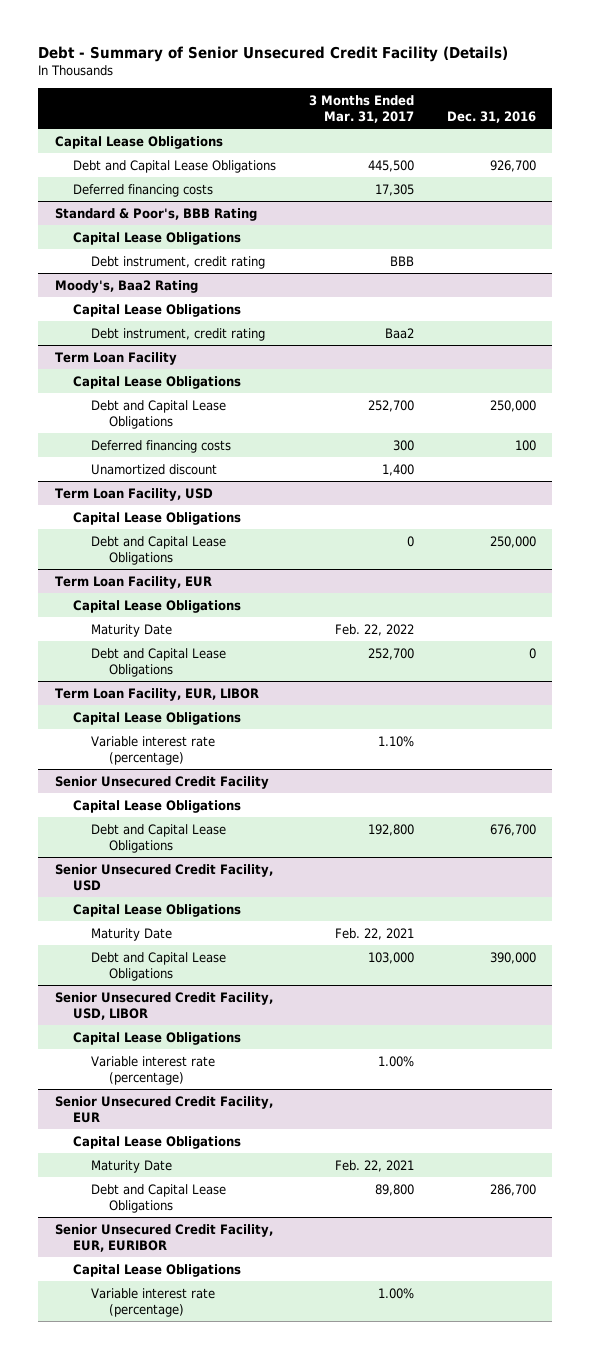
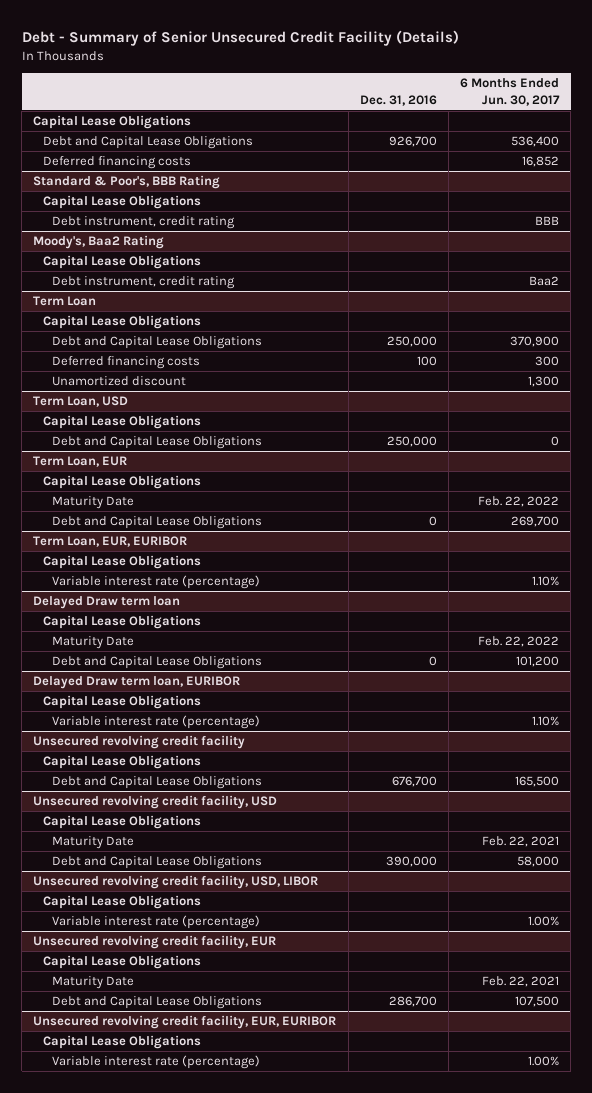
- | 3 Months Ended Mar. 31, 2017 | Dec. 31, 2016
+ | Dec. 31, 2016 | 6 Months Ended Jun. 30, 2017
- Term Loan Facility
+ Term Loan
- Term Loan Facility, USD
+ Term Loan, USD
- Term Loan Facility, EUR
+ Term Loan, EUR
- Term Loan Facility, EUR, LIBOR
+ Term Loan, EUR, EURIBOR
- Senior Unsecured Credit Facility
+ Delayed Draw term loan
+ Capital Lease Obligations
+ Maturity Date | | Feb. 22, 2022
+ Debt and Capital Lease Obligations | 0 | 101,200
+ Delayed Draw term loan, EURIBOR
+ Capital Lease Obligations
+ Variable interest rate (percentage) | | 1.10%
+ Unsecured revolving credit facility
- Senior Unsecured Credit Facility, USD
+ Unsecured revolving credit facility, USD
- Senior Unsecured Credit Facility, USD, LIBOR
+ Unsecured revolving credit facility, USD, LIBOR
- Senior Unsecured Credit Facility, EUR
+ Unsecured revolving credit facility, EUR
- Senior Unsecured Credit Facility, EUR, EURIBOR
+ Unsecured revolving credit facility, EUR, EURIBOR

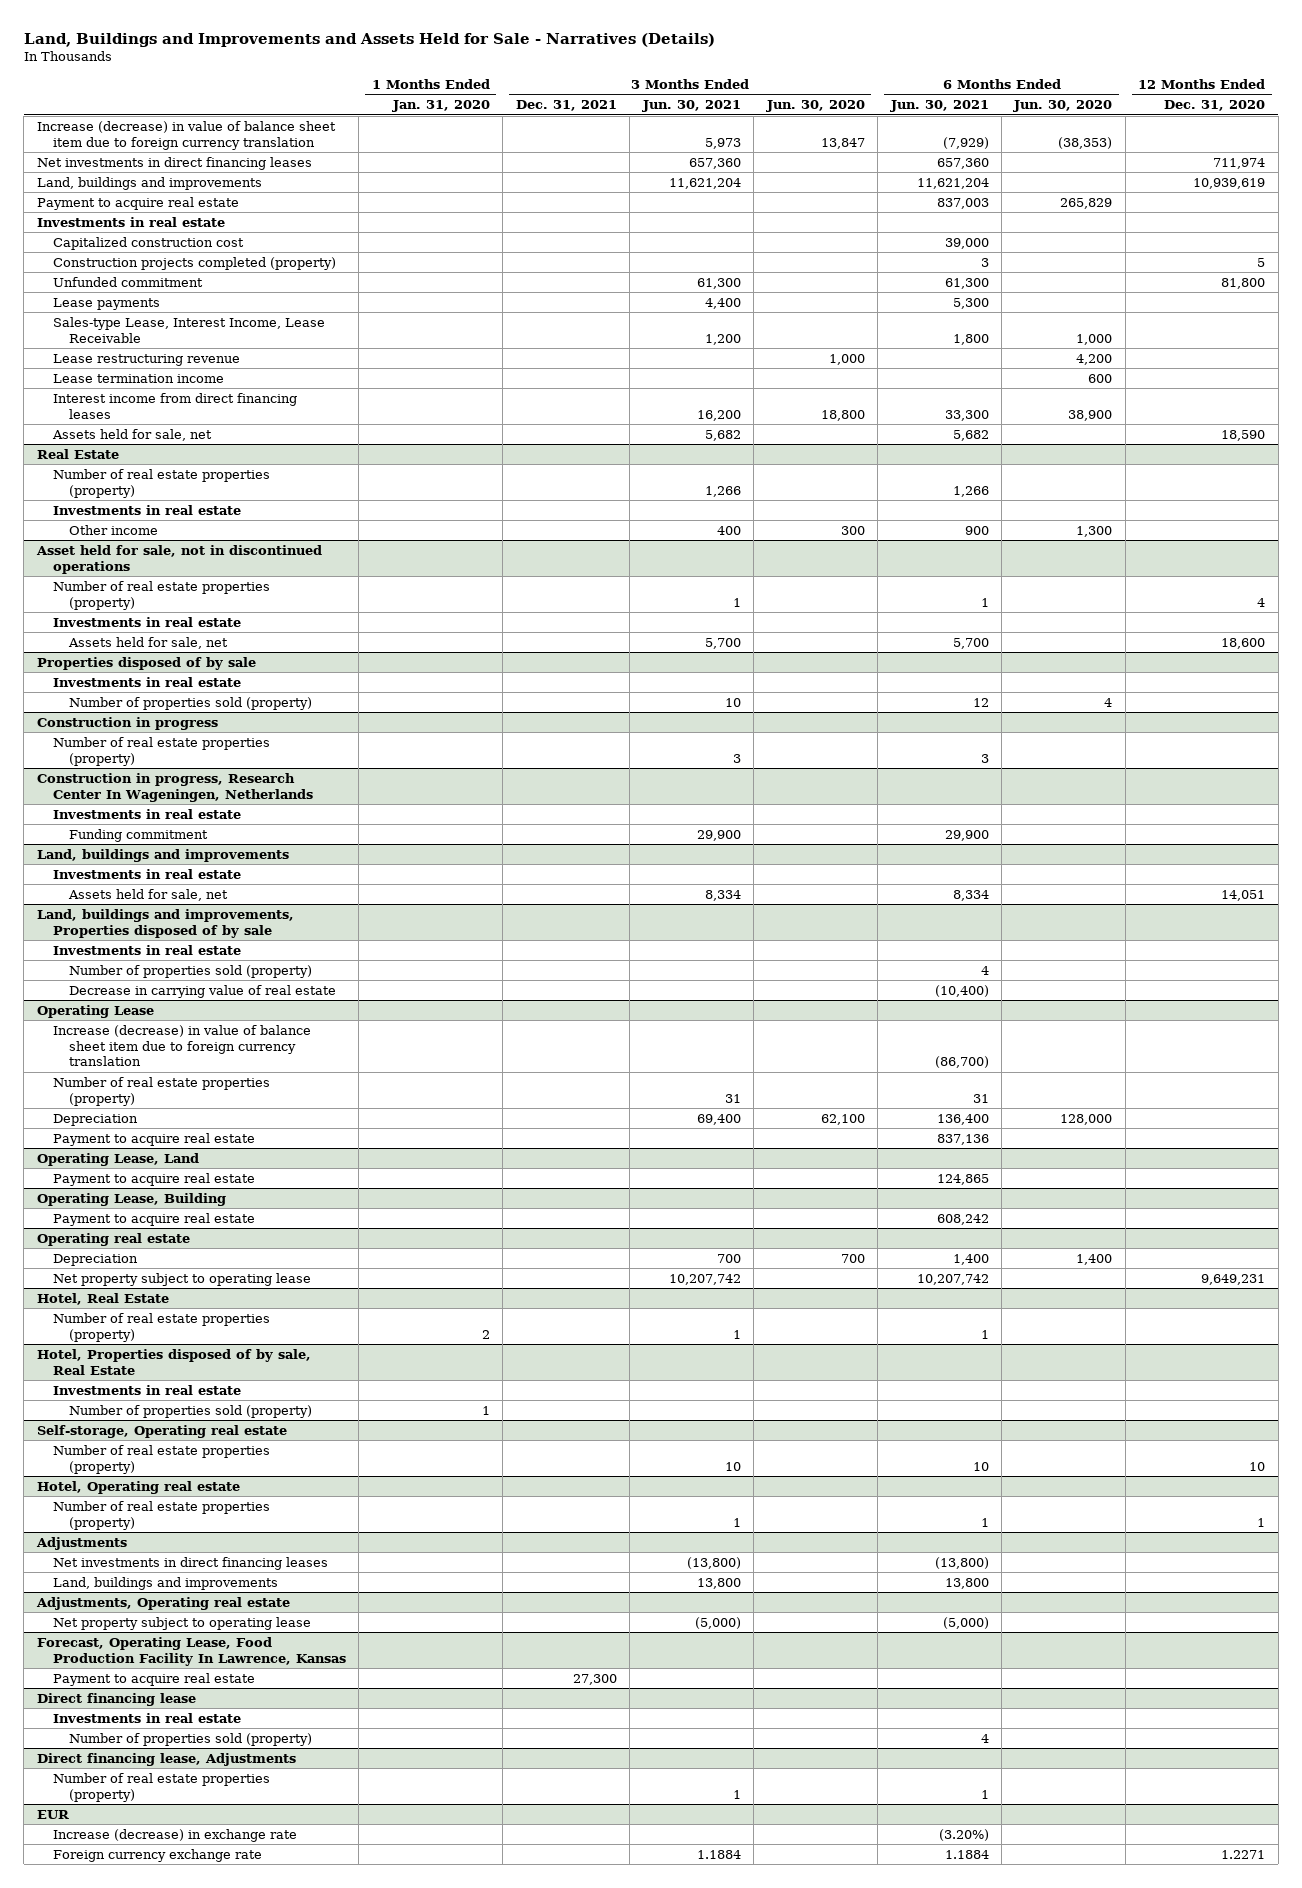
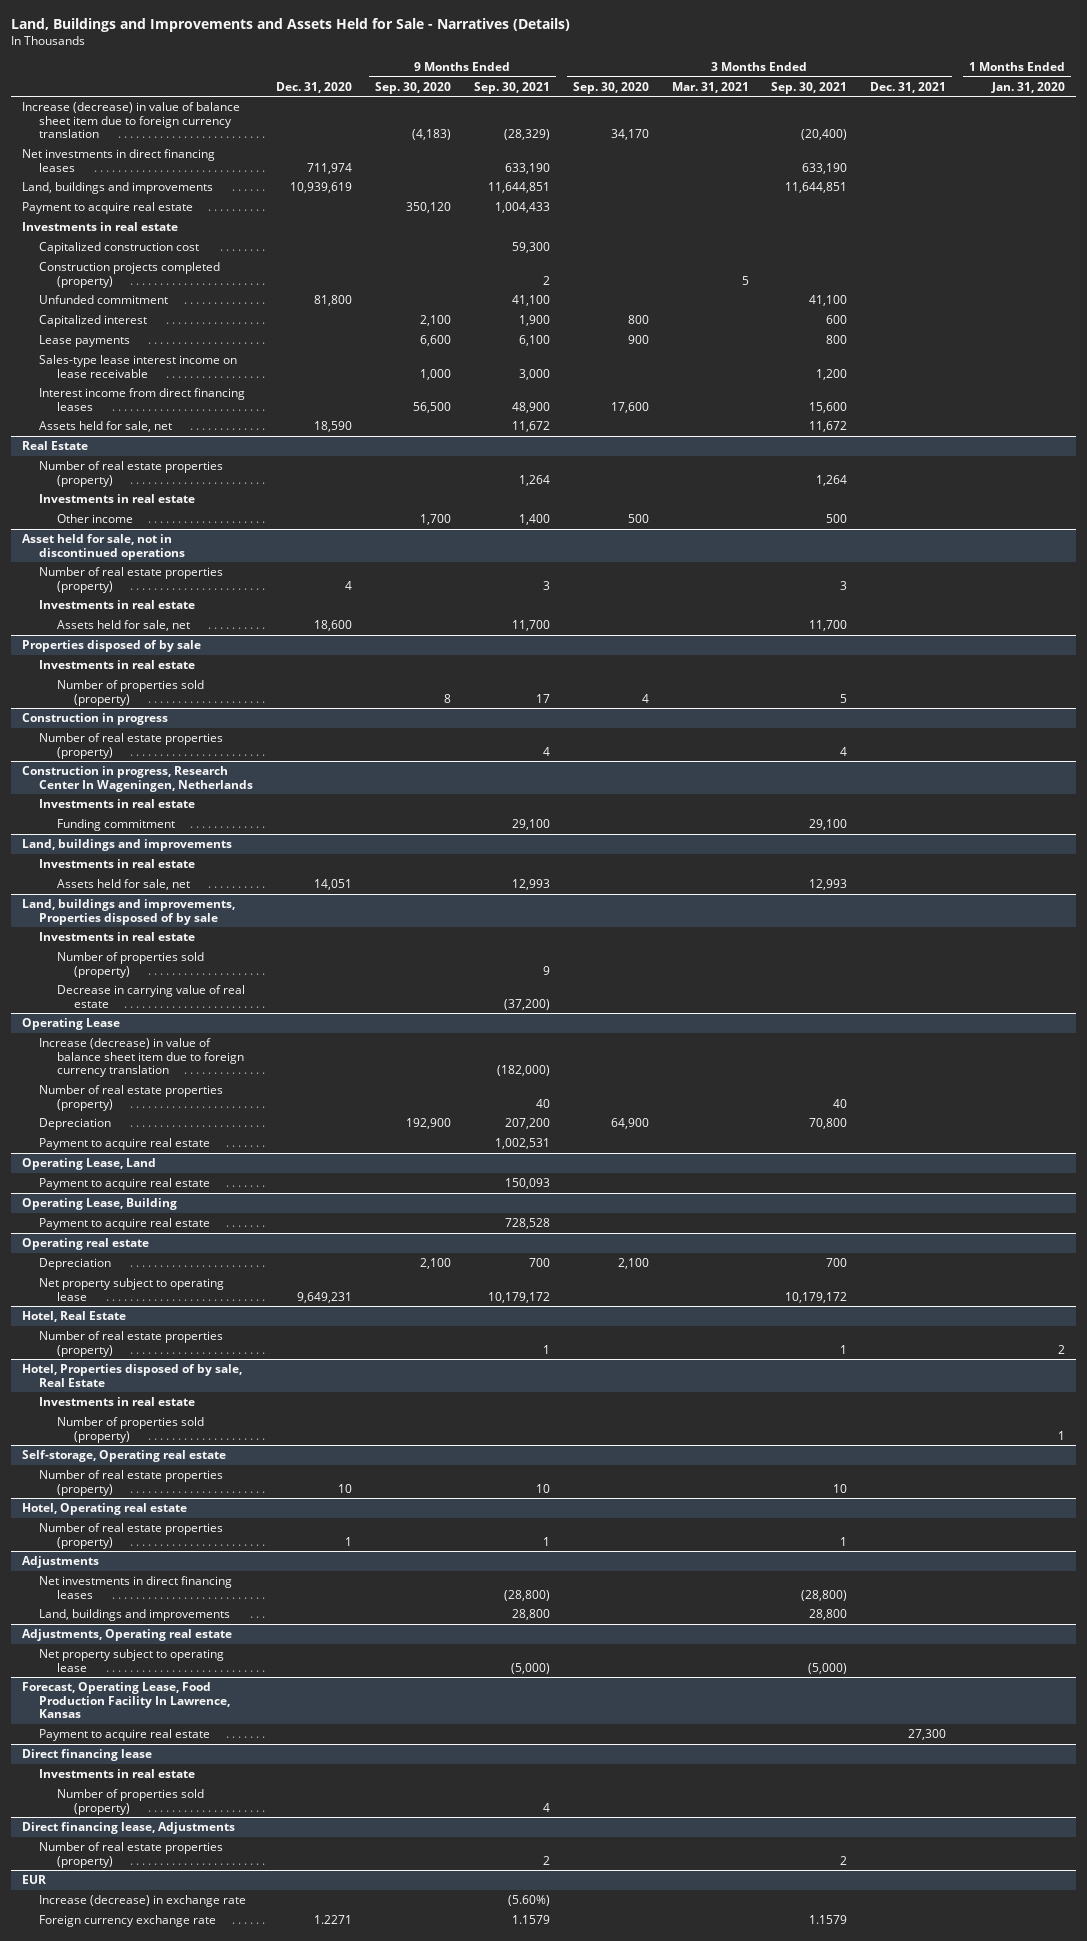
- | 1 Months Ended Jan. 31, 2020 | 3 Months Ended Dec. 31, 2021 | 3 Months Ended Jun. 30, 2021 | 3 Months Ended Jun. 30, 2020 | 6 Months Ended Jun. 30, 2021 | 6 Months Ended Jun. 30, 2020 | 12 Months Ended Dec. 31, 2020
+ | Dec. 31, 2020 | 9 Months Ended Sep. 30, 2020 | 9 Months Ended Sep. 30, 2021 | 3 Months Ended Sep. 30, 2020 | 3 Months Ended Mar. 31, 2021 | 3 Months Ended Sep. 30, 2021 | 3 Months Ended Dec. 31, 2021 | 1 Months Ended Jan. 31, 2020
+ Capitalized interest | | 2,100 | 1,900 | 800 | | 600 | |
- Sales-type Lease, Interest Income, Lease Receivable | | | 1,200 | | 1,800 | 1,000 |
- Lease restructuring revenue | | | | 1,000 | | 4,200 |
- Lease termination income | | | | | | 600 |
+ Sales-type lease interest income on lease receivable | | 1,000 | 3,000 | | | 1,200 | |

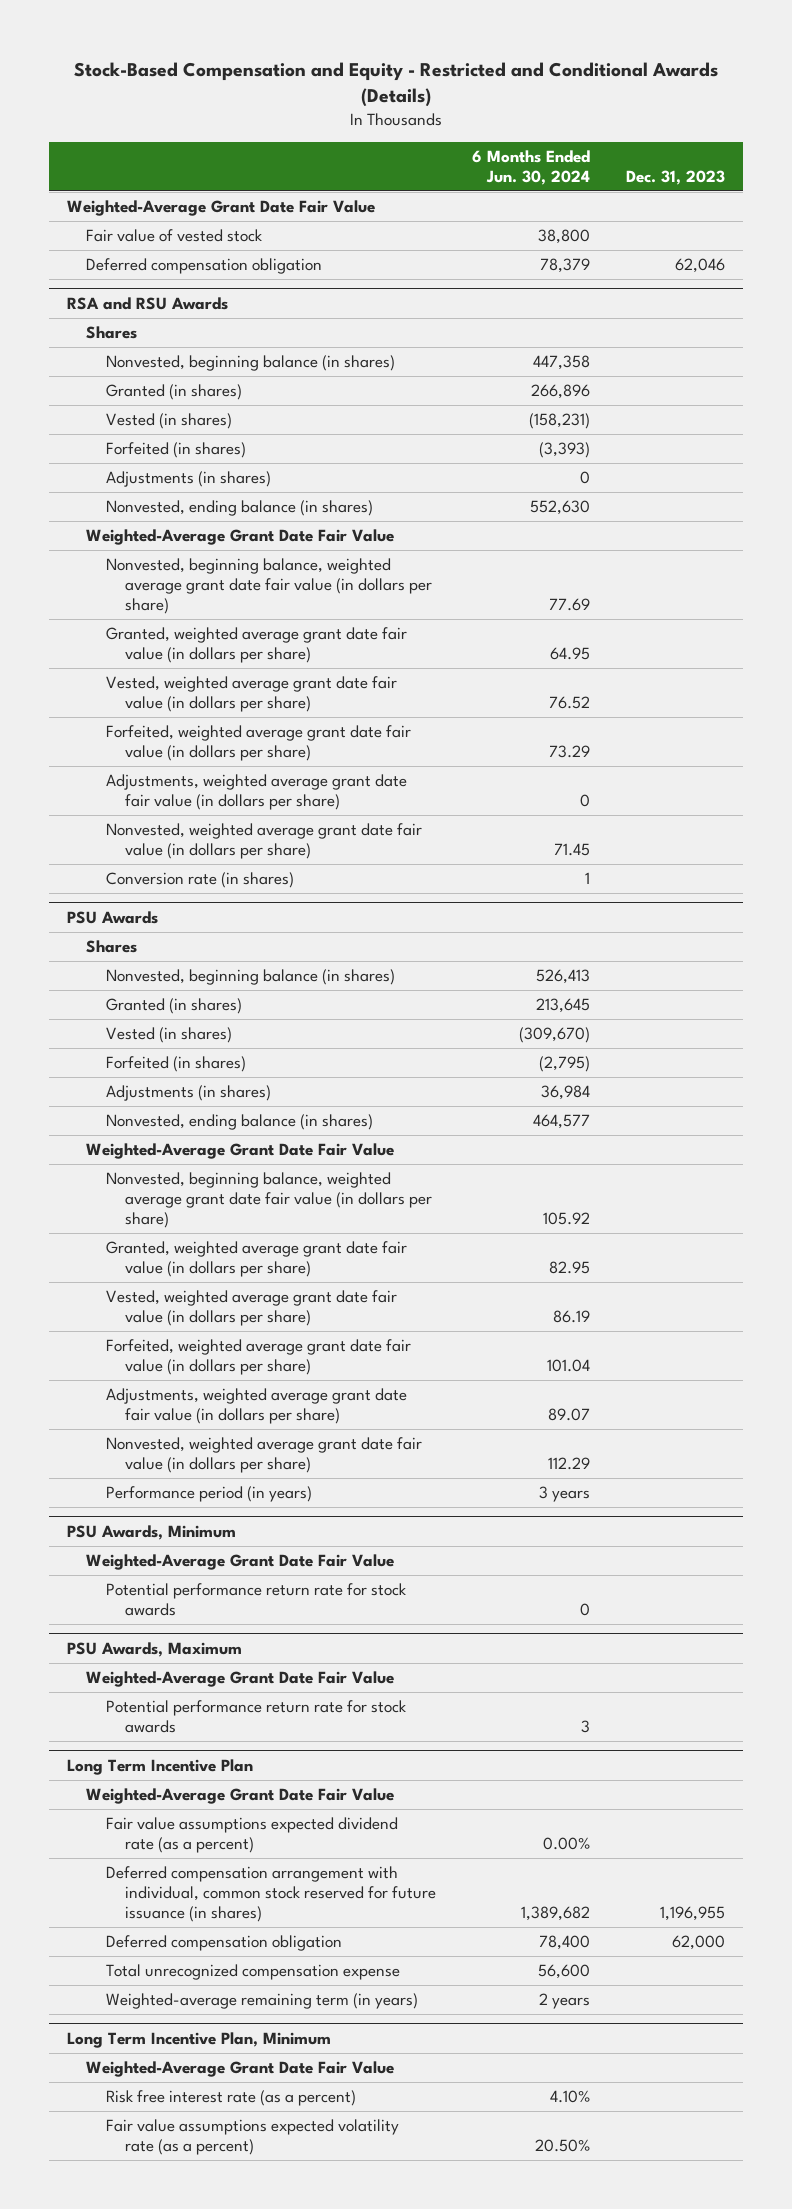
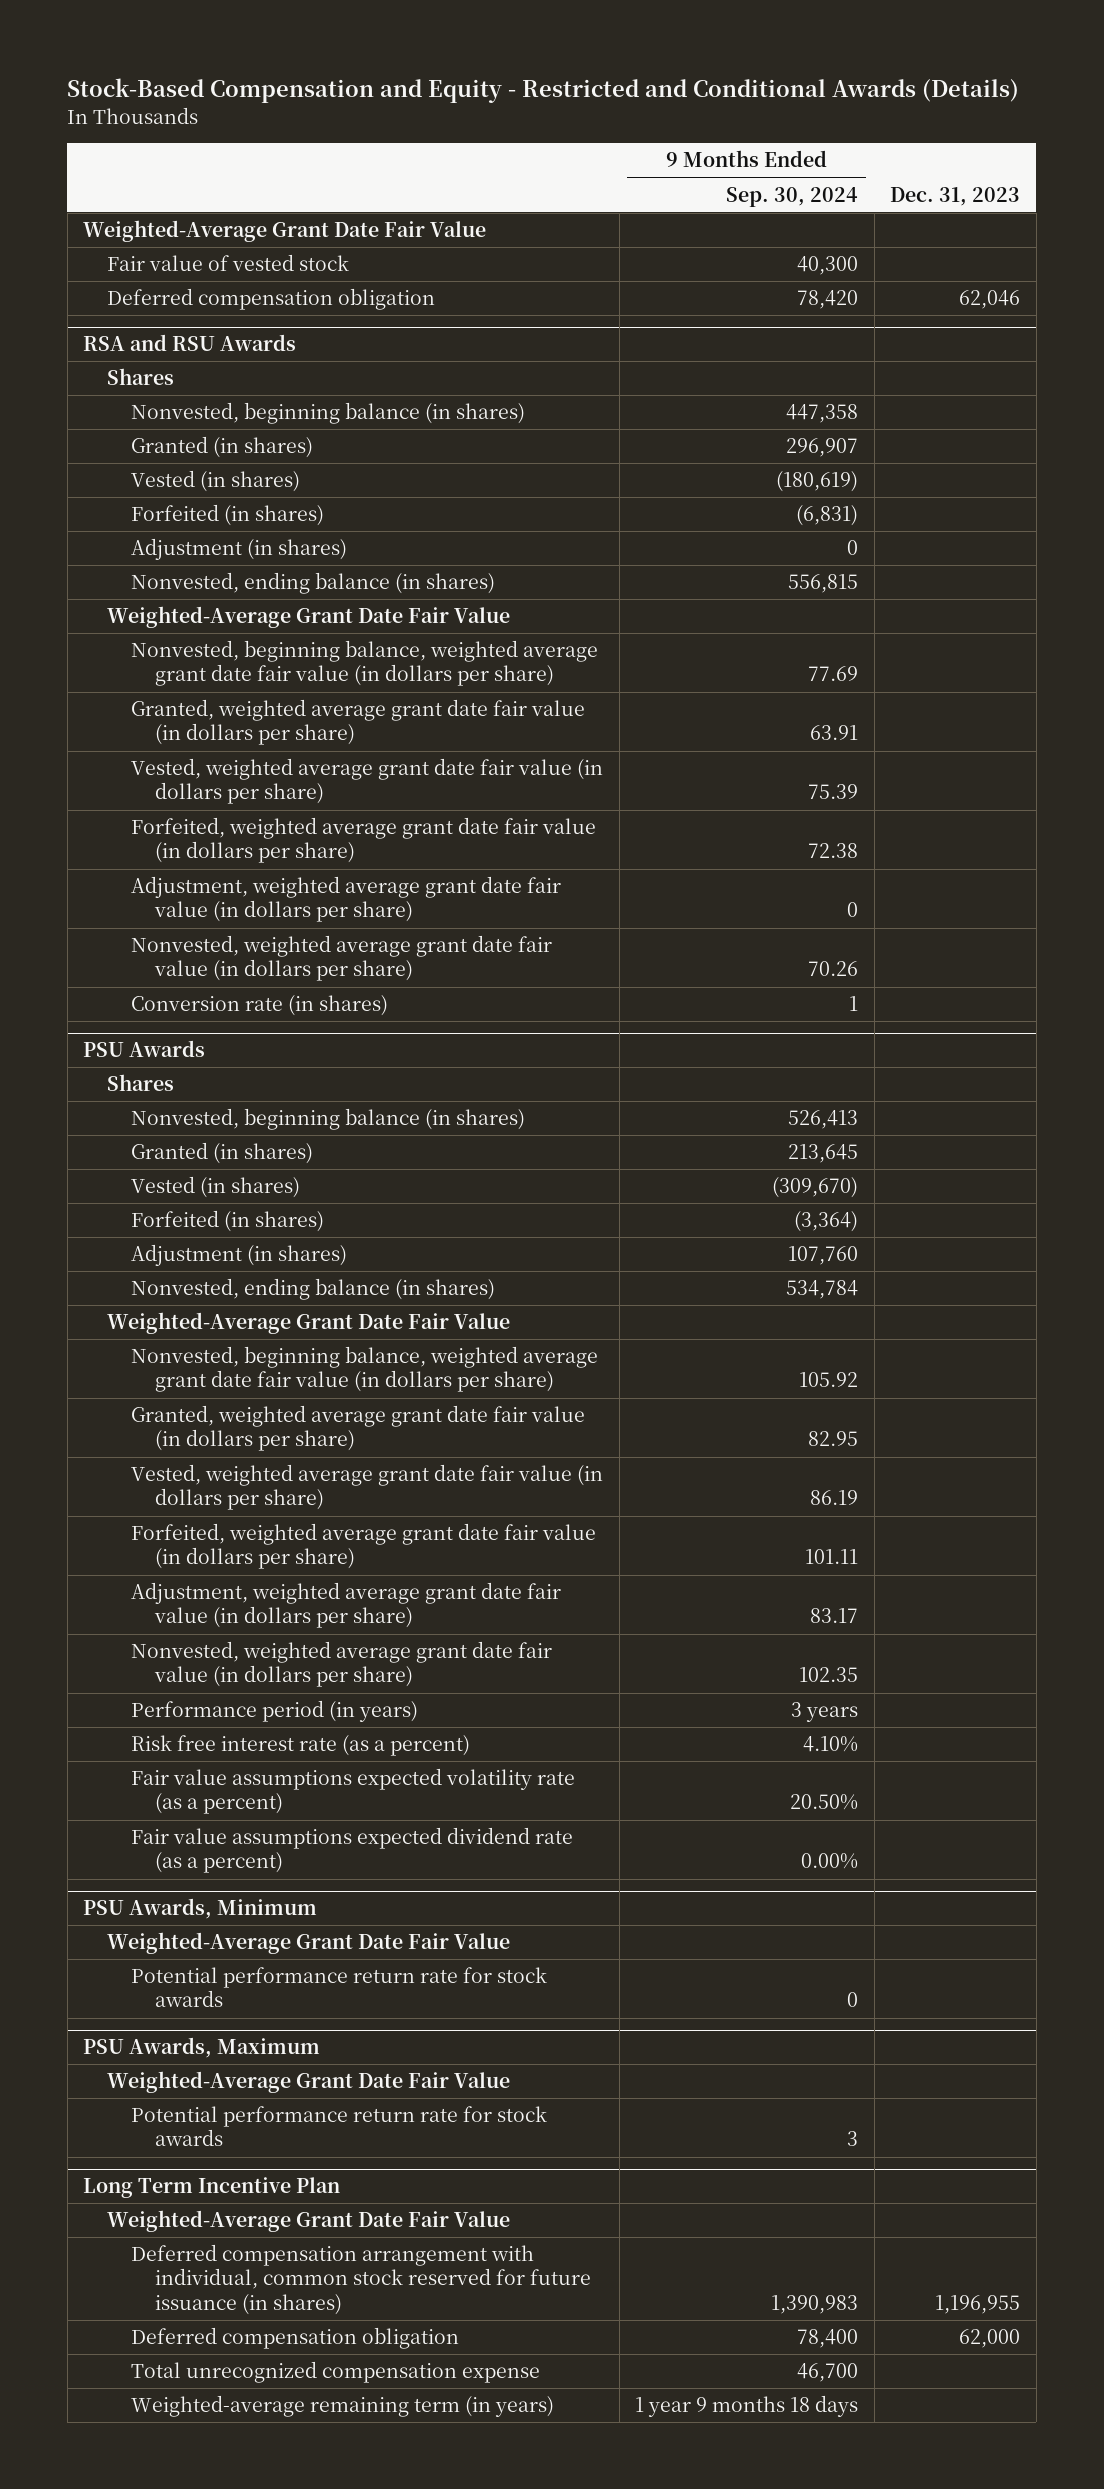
- | 6 Months Ended Jun. 30, 2024 | Dec. 31, 2023
+ | 9 Months Ended Sep. 30, 2024 | Dec. 31, 2023
@ RSA and RSU Awards
- Adjustments (in shares) | 0 |
+ Adjustment (in shares) | 0 |
- Adjustments, weighted average grant date fair value (in dollars per share) | 0 |
+ Adjustment, weighted average grant date fair value (in dollars per share) | 0 |
@ PSU Awards
- Adjustments (in shares) | 36,984 |
+ Adjustment (in shares) | 107,760 |
- Adjustments, weighted average grant date fair value (in dollars per share) | 89.07 |
+ Adjustment, weighted average grant date fair value (in dollars per share) | 83.17 |
+ Risk free interest rate (as a percent) | 4.10% |
+ Fair value assumptions expected volatility rate (as a percent) | 20.50% |
+ Fair value assumptions expected dividend rate (as a percent) | 0.00% |
@ Long Term Incentive Plan
- Fair value assumptions expected dividend rate (as a percent) | 0.00% |
- Long Term Incentive Plan, Minimum
- Weighted-Average Grant Date Fair Value
- Risk free interest rate (as a percent) | 4.10% |
- Fair value assumptions expected volatility rate (as a percent) | 20.50% |

